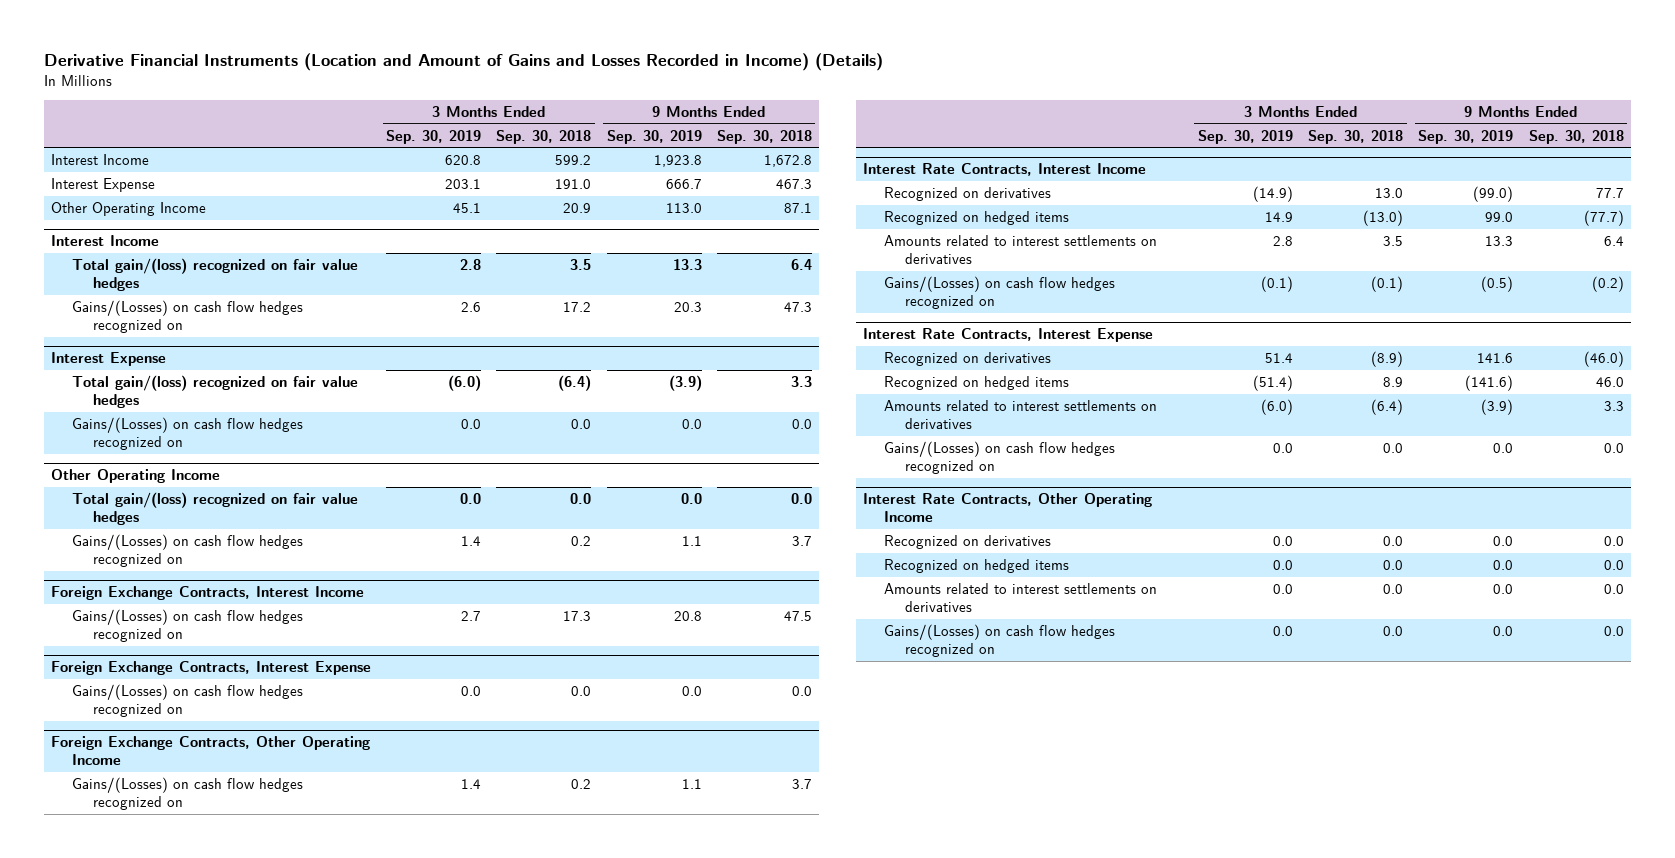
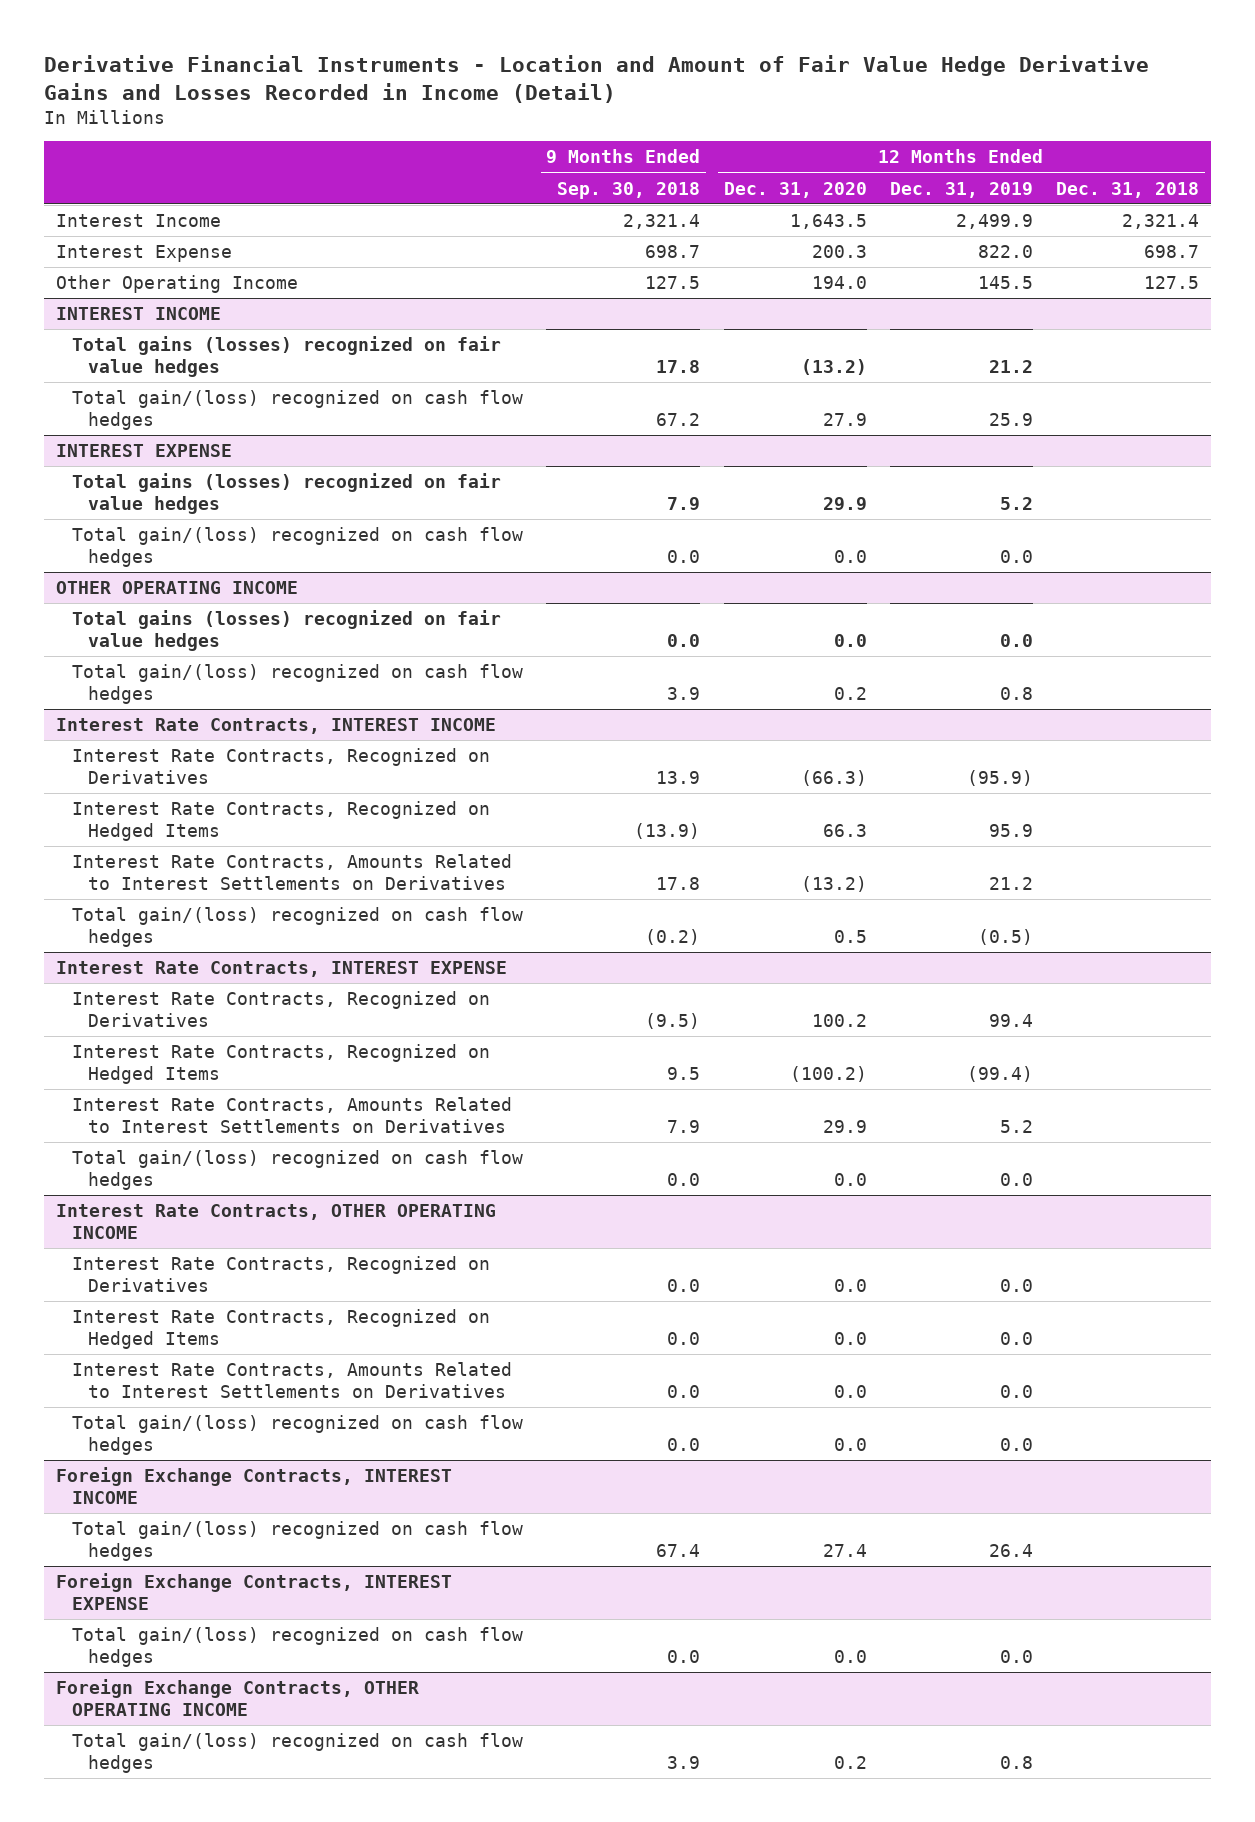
- Derivative Financial Instruments (Location and Amount of Gains and Losses Recorded in Income) (Details)
+ Derivative Financial Instruments - Location and Amount of Fair Value Hedge Derivative Gains and Losses Recorded in Income (Detail)
- | 3 Months Ended Sep. 30, 2019 | 3 Months Ended Sep. 30, 2018 | 9 Months Ended Sep. 30, 2019 | 9 Months Ended Sep. 30, 2018
+ | 9 Months Ended Sep. 30, 2018 | 12 Months Ended Dec. 31, 2020 | 12 Months Ended Dec. 31, 2019 | 12 Months Ended Dec. 31, 2018
- Interest Income | 620.8 | 599.2 | 1,923.8 | 1,672.8
- Interest Expense | 203.1 | 191.0 | 666.7 | 467.3
- Other Operating Income | 45.1 | 20.9 | 113.0 | 87.1
- Interest Income
- Total gain/(loss) recognized on fair value hedges | 2.8 | 3.5 | 13.3 | 6.4
- Gains/(Losses) on cash flow hedges recognized on | 2.6 | 17.2 | 20.3 | 47.3
- Interest Expense
- Total gain/(loss) recognized on fair value hedges | (6.0) | (6.4) | (3.9) | 3.3
- Gains/(Losses) on cash flow hedges recognized on | 0.0 | 0.0 | 0.0 | 0.0
- Other Operating Income
- Total gain/(loss) recognized on fair value hedges | 0.0 | 0.0 | 0.0 | 0.0
- Gains/(Losses) on cash flow hedges recognized on | 1.4 | 0.2 | 1.1 | 3.7
- Foreign Exchange Contracts, Interest Income
- Gains/(Losses) on cash flow hedges recognized on | 2.7 | 17.3 | 20.8 | 47.5
- Foreign Exchange Contracts, Interest Expense
- Gains/(Losses) on cash flow hedges recognized on | 0.0 | 0.0 | 0.0 | 0.0
- Foreign Exchange Contracts, Other Operating Income
- Gains/(Losses) on cash flow hedges recognized on | 1.4 | 0.2 | 1.1 | 3.7
- Interest Rate Contracts, Interest Income
- Recognized on derivatives | (14.9) | 13.0 | (99.0) | 77.7
- Recognized on hedged items | 14.9 | (13.0) | 99.0 | (77.7)
- Amounts related to interest settlements on derivatives | 2.8 | 3.5 | 13.3 | 6.4
- Gains/(Losses) on cash flow hedges recognized on | (0.1) | (0.1) | (0.5) | (0.2)
- Interest Rate Contracts, Interest Expense
- Recognized on derivatives | 51.4 | (8.9) | 141.6 | (46.0)
- Recognized on hedged items | (51.4) | 8.9 | (141.6) | 46.0
- Amounts related to interest settlements on derivatives | (6.0) | (6.4) | (3.9) | 3.3
- Gains/(Losses) on cash flow hedges recognized on | 0.0 | 0.0 | 0.0 | 0.0
- Interest Rate Contracts, Other Operating Income
- Recognized on derivatives | 0.0 | 0.0 | 0.0 | 0.0
- Recognized on hedged items | 0.0 | 0.0 | 0.0 | 0.0
- Amounts related to interest settlements on derivatives | 0.0 | 0.0 | 0.0 | 0.0
- Gains/(Losses) on cash flow hedges recognized on | 0.0 | 0.0 | 0.0 | 0.0
+ Interest Income | 2,321.4 | 1,643.5 | 2,499.9 | 2,321.4
+ Interest Expense | 698.7 | 200.3 | 822.0 | 698.7
+ Other Operating Income | 127.5 | 194.0 | 145.5 | 127.5
+ INTEREST INCOME
+ Total gains (losses) recognized on fair value hedges | 17.8 | (13.2) | 21.2 |
+ Total gain/(loss) recognized on cash flow hedges | 67.2 | 27.9 | 25.9 |
+ INTEREST EXPENSE
+ Total gains (losses) recognized on fair value hedges | 7.9 | 29.9 | 5.2 |
+ Total gain/(loss) recognized on cash flow hedges | 0.0 | 0.0 | 0.0 |
+ OTHER OPERATING INCOME
+ Total gains (losses) recognized on fair value hedges | 0.0 | 0.0 | 0.0 |
+ Total gain/(loss) recognized on cash flow hedges | 3.9 | 0.2 | 0.8 |
+ Interest Rate Contracts, INTEREST INCOME
+ Interest Rate Contracts, Recognized on Derivatives | 13.9 | (66.3) | (95.9) |
+ Interest Rate Contracts, Recognized on Hedged Items | (13.9) | 66.3 | 95.9 |
+ Interest Rate Contracts, Amounts Related to Interest Settlements on Derivatives | 17.8 | (13.2) | 21.2 |
+ Total gain/(loss) recognized on cash flow hedges | (0.2) | 0.5 | (0.5) |
+ Interest Rate Contracts, INTEREST EXPENSE
+ Interest Rate Contracts, Recognized on Derivatives | (9.5) | 100.2 | 99.4 |
+ Interest Rate Contracts, Recognized on Hedged Items | 9.5 | (100.2) | (99.4) |
+ Interest Rate Contracts, Amounts Related to Interest Settlements on Derivatives | 7.9 | 29.9 | 5.2 |
+ Total gain/(loss) recognized on cash flow hedges | 0.0 | 0.0 | 0.0 |
+ Interest Rate Contracts, OTHER OPERATING INCOME
+ Interest Rate Contracts, Recognized on Derivatives | 0.0 | 0.0 | 0.0 |
+ Interest Rate Contracts, Recognized on Hedged Items | 0.0 | 0.0 | 0.0 |
+ Interest Rate Contracts, Amounts Related to Interest Settlements on Derivatives | 0.0 | 0.0 | 0.0 |
+ Total gain/(loss) recognized on cash flow hedges | 0.0 | 0.0 | 0.0 |
+ Foreign Exchange Contracts, INTEREST INCOME
+ Total gain/(loss) recognized on cash flow hedges | 67.4 | 27.4 | 26.4 |
+ Foreign Exchange Contracts, INTEREST EXPENSE
+ Total gain/(loss) recognized on cash flow hedges | 0.0 | 0.0 | 0.0 |
+ Foreign Exchange Contracts, OTHER OPERATING INCOME
+ Total gain/(loss) recognized on cash flow hedges | 3.9 | 0.2 | 0.8 |

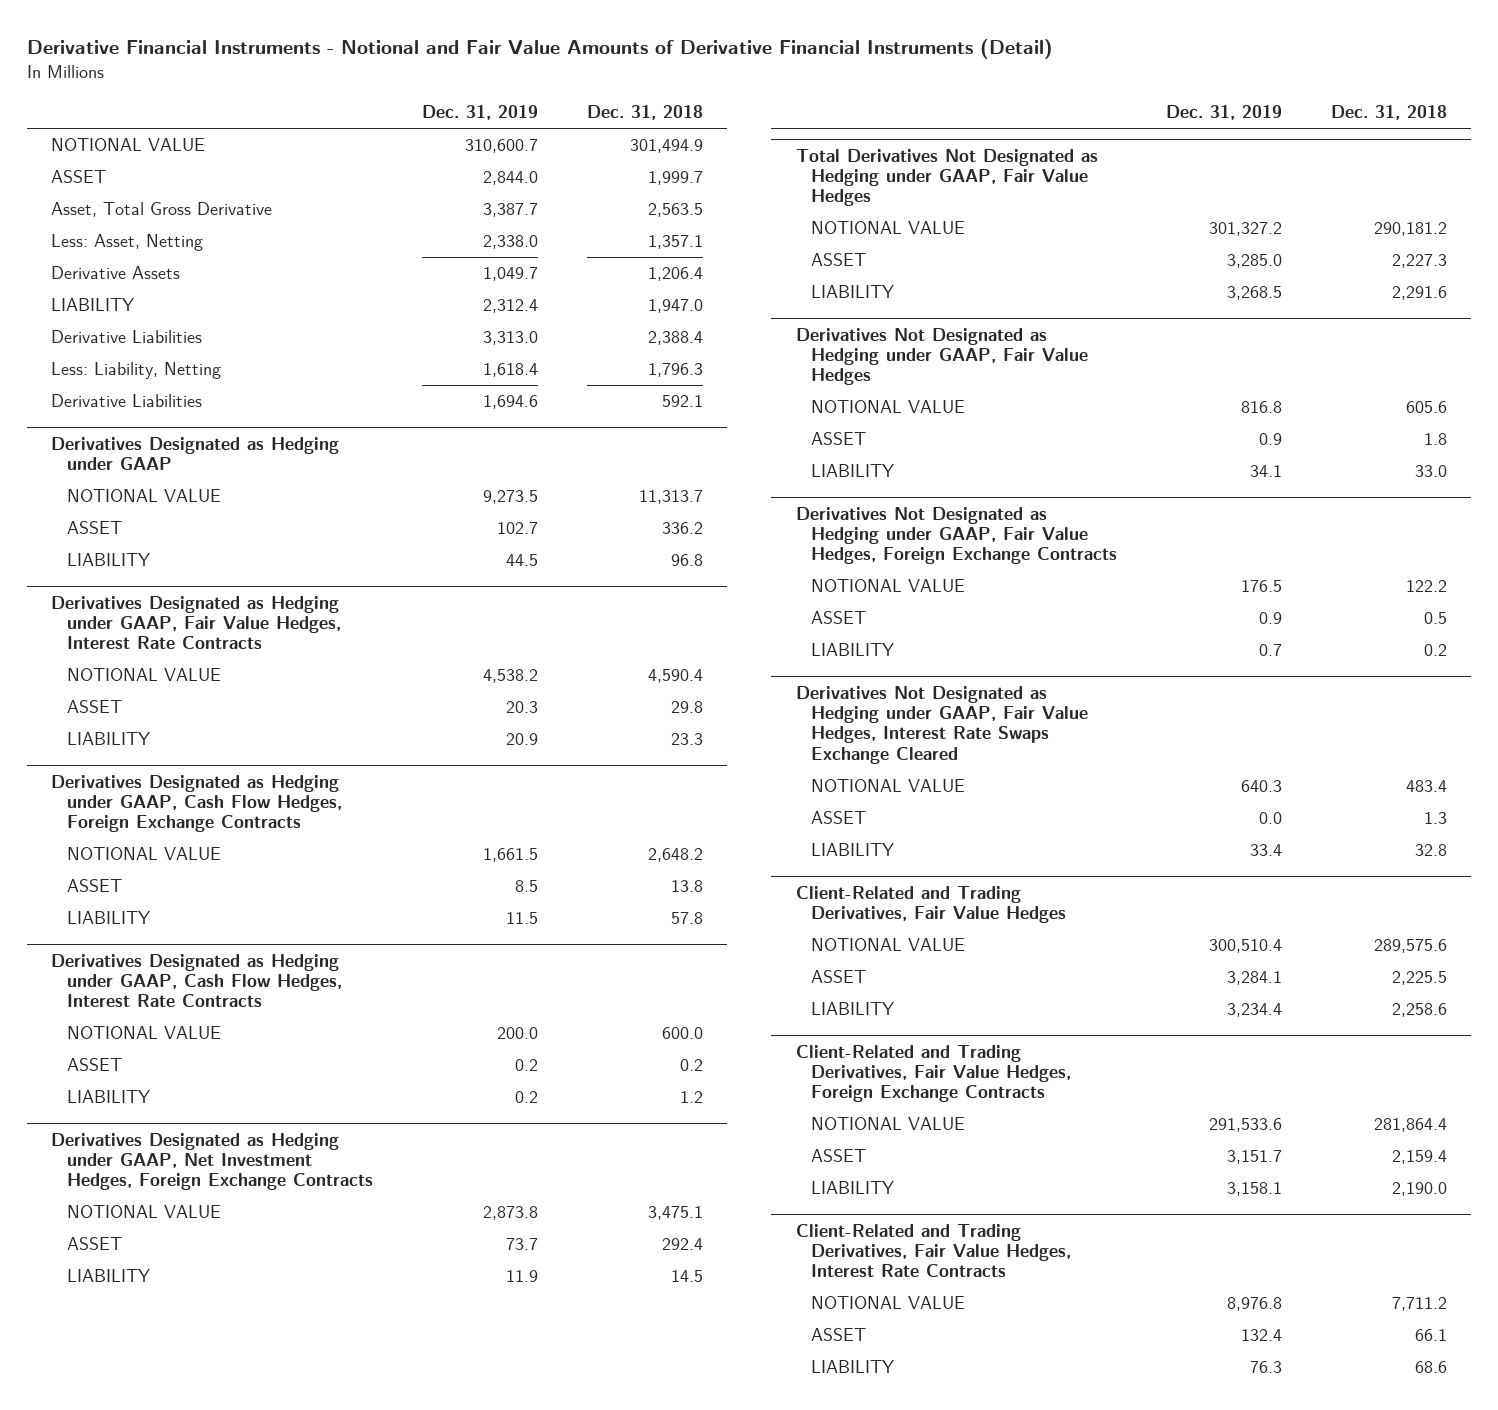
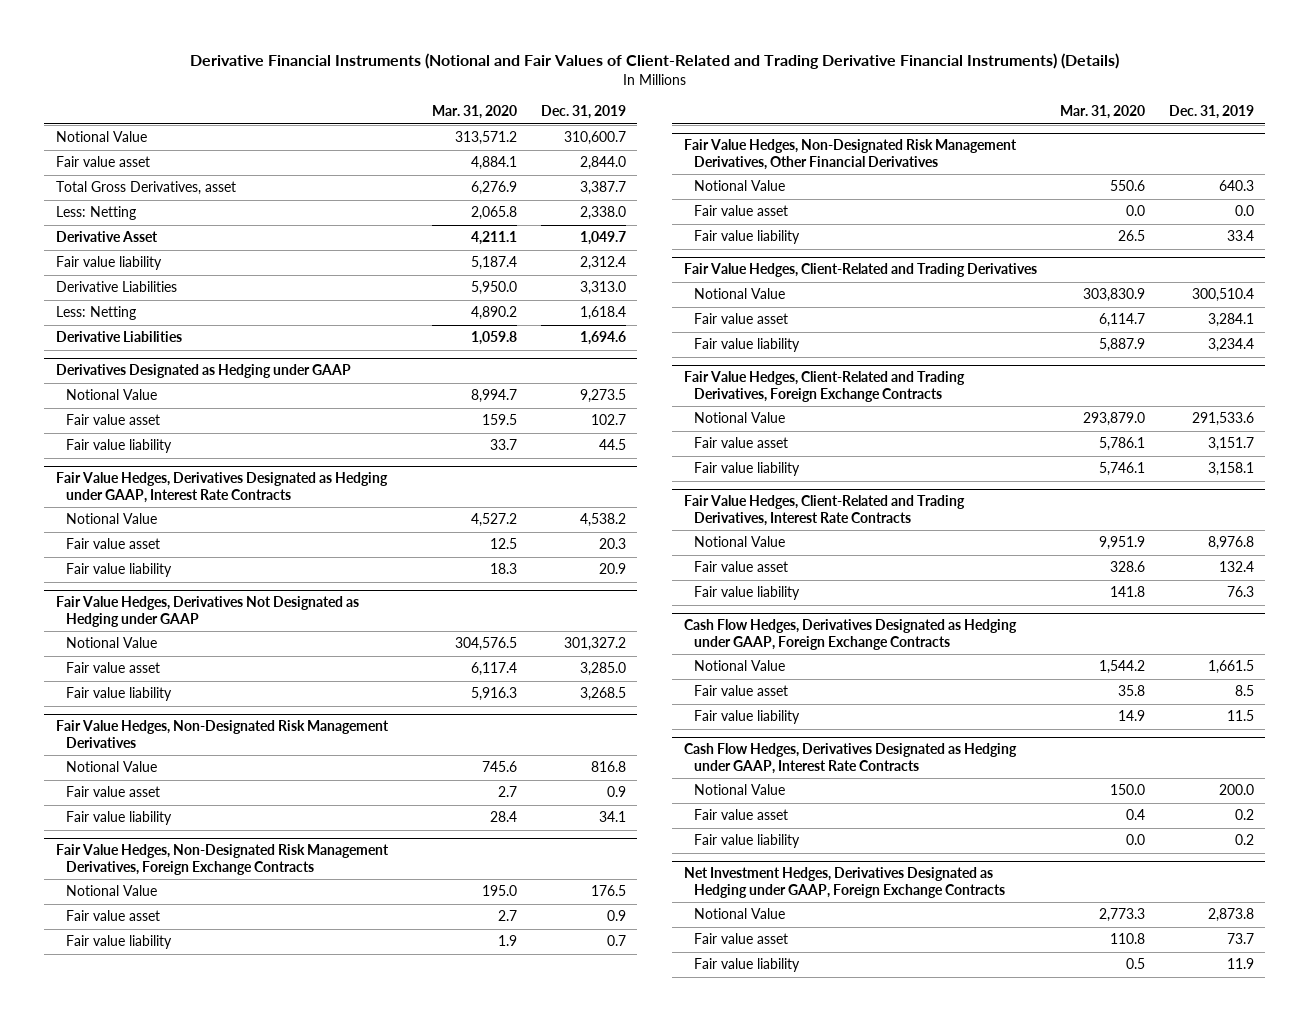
- Derivative Financial Instruments - Notional and Fair Value Amounts of Derivative Financial Instruments (Detail)
+ Derivative Financial Instruments (Notional and Fair Values of Client-Related and Trading Derivative Financial Instruments) (Details)
- | Dec. 31, 2019 | Dec. 31, 2018
+ | Mar. 31, 2020 | Dec. 31, 2019
- NOTIONAL VALUE | 310,600.7 | 301,494.9
- ASSET | 2,844.0 | 1,999.7
- Asset, Total Gross Derivative | 3,387.7 | 2,563.5
- Less: Asset, Netting | 2,338.0 | 1,357.1
- Derivative Assets | 1,049.7 | 1,206.4
- LIABILITY | 2,312.4 | 1,947.0
+ Notional Value | 313,571.2 | 310,600.7
+ Fair value asset | 4,884.1 | 2,844.0
+ Total Gross Derivatives, asset | 6,276.9 | 3,387.7
+ Less: Netting | 2,065.8 | 2,338.0
+ Derivative Asset | 4,211.1 | 1,049.7
+ Fair value liability | 5,187.4 | 2,312.4
- Less: Liability, Netting | 1,618.4 | 1,796.3
+ Less: Netting | 4,890.2 | 1,618.4
@ Derivatives Designated as Hedging under GAAP
- NOTIONAL VALUE | 9,273.5 | 11,313.7
- ASSET | 102.7 | 336.2
- LIABILITY | 44.5 | 96.8
- Derivatives Designated as Hedging under GAAP, Fair Value Hedges, Interest Rate Contracts
- NOTIONAL VALUE | 4,538.2 | 4,590.4
- ASSET | 20.3 | 29.8
- LIABILITY | 20.9 | 23.3
- Derivatives Designated as Hedging under GAAP, Cash Flow Hedges, Foreign Exchange Contracts
- NOTIONAL VALUE | 1,661.5 | 2,648.2
- ASSET | 8.5 | 13.8
- LIABILITY | 11.5 | 57.8
- Derivatives Designated as Hedging under GAAP, Cash Flow Hedges, Interest Rate Contracts
- NOTIONAL VALUE | 200.0 | 600.0
- ASSET | 0.2 | 0.2
- LIABILITY | 0.2 | 1.2
- Derivatives Designated as Hedging under GAAP, Net Investment Hedges, Foreign Exchange Contracts
- NOTIONAL VALUE | 2,873.8 | 3,475.1
- ASSET | 73.7 | 292.4
- LIABILITY | 11.9 | 14.5
- Total Derivatives Not Designated as Hedging under GAAP, Fair Value Hedges
- NOTIONAL VALUE | 301,327.2 | 290,181.2
- ASSET | 3,285.0 | 2,227.3
- LIABILITY | 3,268.5 | 2,291.6
- Derivatives Not Designated as Hedging under GAAP, Fair Value Hedges
- NOTIONAL VALUE | 816.8 | 605.6
- ASSET | 0.9 | 1.8
- LIABILITY | 34.1 | 33.0
- Derivatives Not Designated as Hedging under GAAP, Fair Value Hedges, Foreign Exchange Contracts
- NOTIONAL VALUE | 176.5 | 122.2
- ASSET | 0.9 | 0.5
- LIABILITY | 0.7 | 0.2
- Derivatives Not Designated as Hedging under GAAP, Fair Value Hedges, Interest Rate Swaps Exchange Cleared
- NOTIONAL VALUE | 640.3 | 483.4
- ASSET | 0.0 | 1.3
- LIABILITY | 33.4 | 32.8
- Client-Related and Trading Derivatives, Fair Value Hedges
- NOTIONAL VALUE | 300,510.4 | 289,575.6
- ASSET | 3,284.1 | 2,225.5
- LIABILITY | 3,234.4 | 2,258.6
- Client-Related and Trading Derivatives, Fair Value Hedges, Foreign Exchange Contracts
- NOTIONAL VALUE | 291,533.6 | 281,864.4
- ASSET | 3,151.7 | 2,159.4
- LIABILITY | 3,158.1 | 2,190.0
- Client-Related and Trading Derivatives, Fair Value Hedges, Interest Rate Contracts
- NOTIONAL VALUE | 8,976.8 | 7,711.2
- ASSET | 132.4 | 66.1
- LIABILITY | 76.3 | 68.6
@ Derivatives Designated as Hedging under GAAP
+ Notional Value | 8,994.7 | 9,273.5
+ Fair value asset | 159.5 | 102.7
+ Fair value liability | 33.7 | 44.5
+ Fair Value Hedges, Derivatives Designated as Hedging under GAAP, Interest Rate Contracts
+ Notional Value | 4,527.2 | 4,538.2
+ Fair value asset | 12.5 | 20.3
+ Fair value liability | 18.3 | 20.9
+ Fair Value Hedges, Derivatives Not Designated as Hedging under GAAP
+ Notional Value | 304,576.5 | 301,327.2
+ Fair value asset | 6,117.4 | 3,285.0
+ Fair value liability | 5,916.3 | 3,268.5
+ Fair Value Hedges, Non-Designated Risk Management Derivatives
+ Notional Value | 745.6 | 816.8
+ Fair value asset | 2.7 | 0.9
+ Fair value liability | 28.4 | 34.1
+ Fair Value Hedges, Non-Designated Risk Management Derivatives, Foreign Exchange Contracts
+ Notional Value | 195.0 | 176.5
+ Fair value asset | 2.7 | 0.9
+ Fair value liability | 1.9 | 0.7
+ Fair Value Hedges, Non-Designated Risk Management Derivatives, Other Financial Derivatives
+ Notional Value | 550.6 | 640.3
+ Fair value asset | 0.0 | 0.0
+ Fair value liability | 26.5 | 33.4
+ Fair Value Hedges, Client-Related and Trading Derivatives
+ Notional Value | 303,830.9 | 300,510.4
+ Fair value asset | 6,114.7 | 3,284.1
+ Fair value liability | 5,887.9 | 3,234.4
+ Fair Value Hedges, Client-Related and Trading Derivatives, Foreign Exchange Contracts
+ Notional Value | 293,879.0 | 291,533.6
+ Fair value asset | 5,786.1 | 3,151.7
+ Fair value liability | 5,746.1 | 3,158.1
+ Fair Value Hedges, Client-Related and Trading Derivatives, Interest Rate Contracts
+ Notional Value | 9,951.9 | 8,976.8
+ Fair value asset | 328.6 | 132.4
+ Fair value liability | 141.8 | 76.3
+ Cash Flow Hedges, Derivatives Designated as Hedging under GAAP, Foreign Exchange Contracts
+ Notional Value | 1,544.2 | 1,661.5
+ Fair value asset | 35.8 | 8.5
+ Fair value liability | 14.9 | 11.5
+ Cash Flow Hedges, Derivatives Designated as Hedging under GAAP, Interest Rate Contracts
+ Notional Value | 150.0 | 200.0
+ Fair value asset | 0.4 | 0.2
+ Fair value liability | 0.0 | 0.2
+ Net Investment Hedges, Derivatives Designated as Hedging under GAAP, Foreign Exchange Contracts
+ Notional Value | 2,773.3 | 2,873.8
+ Fair value asset | 110.8 | 73.7
+ Fair value liability | 0.5 | 11.9

